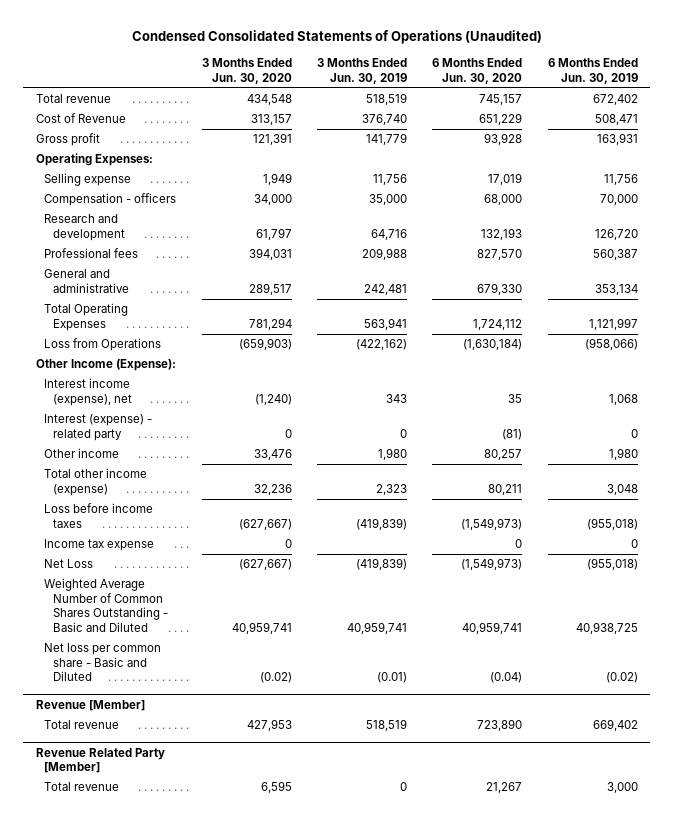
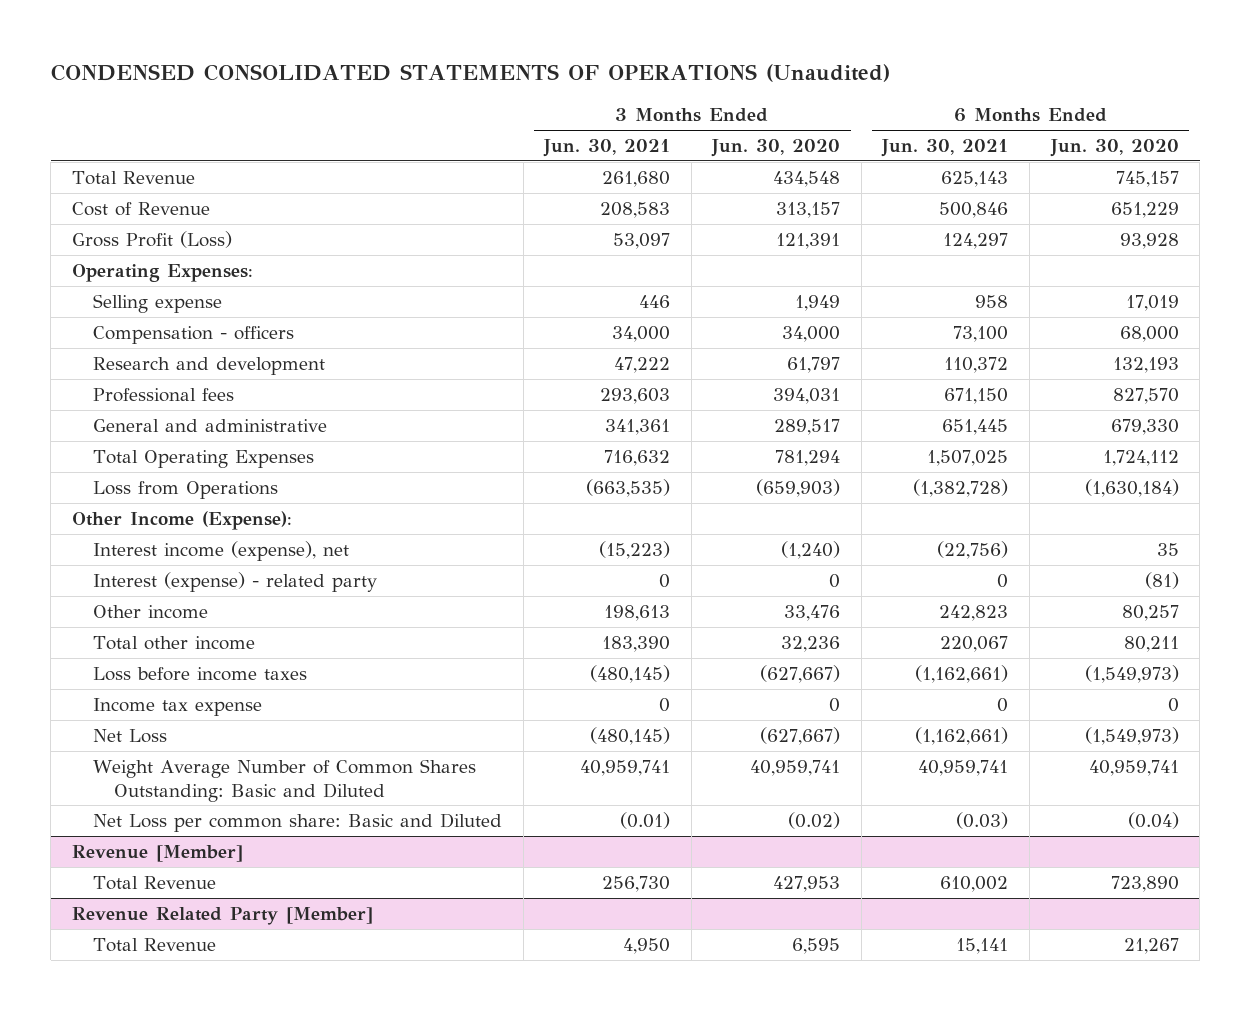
- Condensed Consolidated Statements of Operations (Unaudited)
+ CONDENSED CONSOLIDATED STATEMENTS OF OPERATIONS (Unaudited)
- | 3 Months Ended Jun. 30, 2020 | 3 Months Ended Jun. 30, 2019 | 6 Months Ended Jun. 30, 2020 | 6 Months Ended Jun. 30, 2019
+ | 3 Months Ended Jun. 30, 2021 | 3 Months Ended Jun. 30, 2020 | 6 Months Ended Jun. 30, 2021 | 6 Months Ended Jun. 30, 2020
- Total revenue | 434,548 | 518,519 | 745,157 | 672,402
+ Total Revenue | 261,680 | 434,548 | 625,143 | 745,157
- Gross profit | 121,391 | 141,779 | 93,928 | 163,931
+ Gross Profit (Loss) | 53,097 | 121,391 | 124,297 | 93,928
- Total other income (expense) | 32,236 | 2,323 | 80,211 | 3,048
+ Total other income | 183,390 | 32,236 | 220,067 | 80,211
- Weighted Average Number of Common Shares Outstanding - Basic and Diluted | 40,959,741 | 40,959,741 | 40,959,741 | 40,938,725
- Net loss per common share - Basic and Diluted | (0.02) | (0.01) | (0.04) | (0.02)
+ Weight Average Number of Common Shares Outstanding: Basic and Diluted | 40,959,741 | 40,959,741 | 40,959,741 | 40,959,741
+ Net Loss per common share: Basic and Diluted | (0.01) | (0.02) | (0.03) | (0.04)
@ Revenue [Member]
- Total revenue | 427,953 | 518,519 | 723,890 | 669,402
+ Total Revenue | 256,730 | 427,953 | 610,002 | 723,890
@ Revenue Related Party [Member]
- Total revenue | 6,595 | 0 | 21,267 | 3,000
+ Total Revenue | 4,950 | 6,595 | 15,141 | 21,267

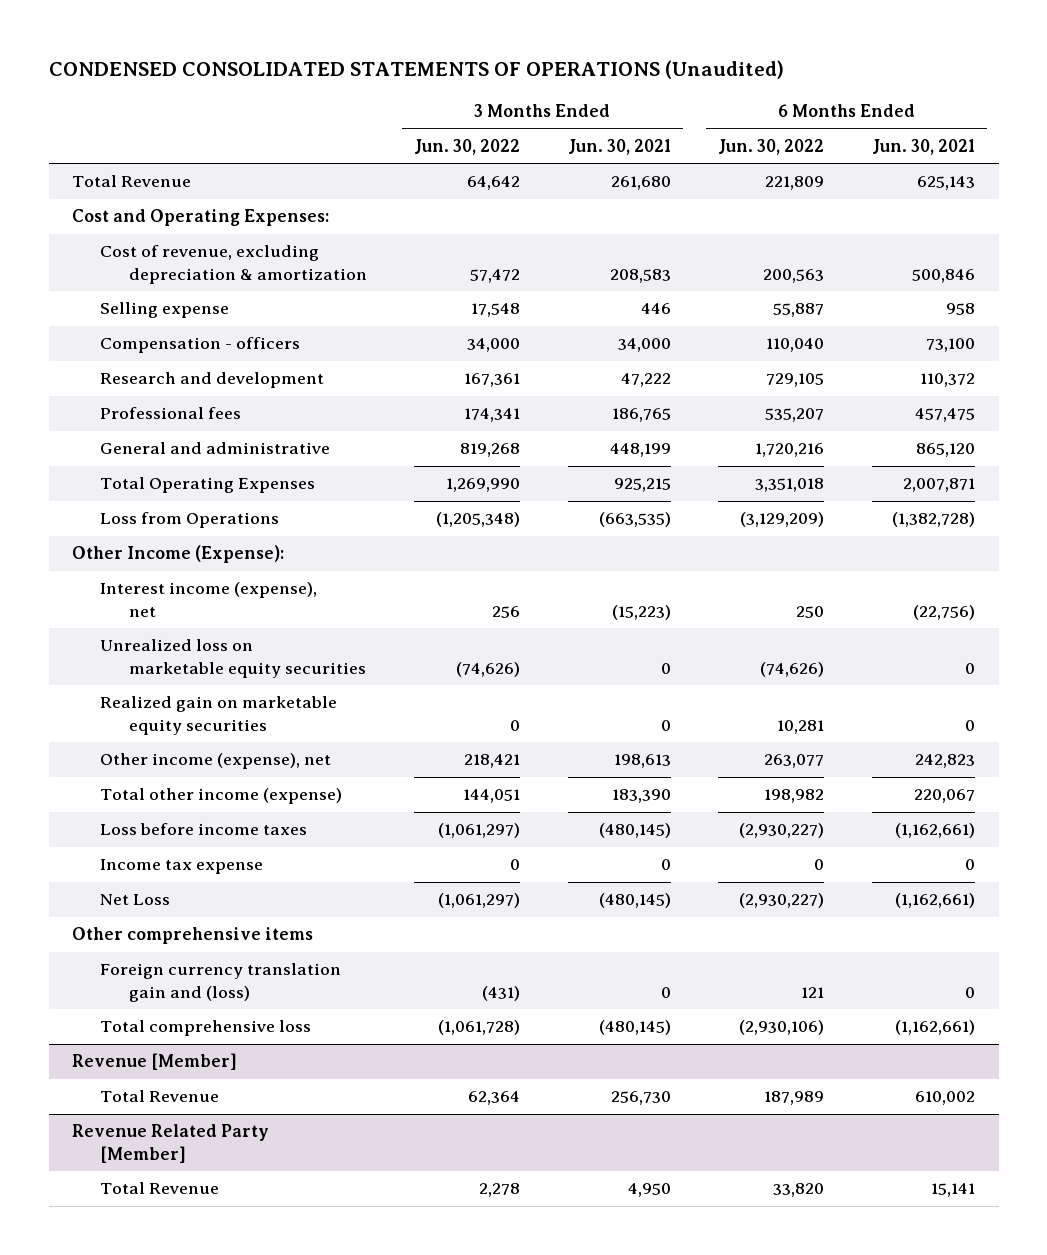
- | 3 Months Ended Jun. 30, 2021 | 3 Months Ended Jun. 30, 2020 | 6 Months Ended Jun. 30, 2021 | 6 Months Ended Jun. 30, 2020
+ | 3 Months Ended Jun. 30, 2022 | 3 Months Ended Jun. 30, 2021 | 6 Months Ended Jun. 30, 2022 | 6 Months Ended Jun. 30, 2021
- Cost of Revenue | 208,583 | 313,157 | 500,846 | 651,229
- Gross Profit (Loss) | 53,097 | 121,391 | 124,297 | 93,928
- Operating Expenses:
+ Cost and Operating Expenses:
+ Cost of revenue, excluding depreciation & amortization | 57,472 | 208,583 | 200,563 | 500,846
- Professional fees | 293,603 | 394,031 | 671,150 | 827,570
- General and administrative | 341,361 | 289,517 | 651,445 | 679,330
- Total Operating Expenses | 716,632 | 781,294 | 1,507,025 | 1,724,112
+ Professional fees | 174,341 | 186,765 | 535,207 | 457,475
+ General and administrative | 819,268 | 448,199 | 1,720,216 | 865,120
+ Total Operating Expenses | 1,269,990 | 925,215 | 3,351,018 | 2,007,871
- Interest (expense) - related party | 0 | 0 | 0 | (81)
- Other income | 198,613 | 33,476 | 242,823 | 80,257
- Total other income | 183,390 | 32,236 | 220,067 | 80,211
+ Unrealized loss on marketable equity securities | (74,626) | 0 | (74,626) | 0
+ Realized gain on marketable equity securities | 0 | 0 | 10,281 | 0
+ Other income (expense), net | 218,421 | 198,613 | 263,077 | 242,823
+ Total other income (expense) | 144,051 | 183,390 | 198,982 | 220,067
- Weight Average Number of Common Shares Outstanding: Basic and Diluted | 40,959,741 | 40,959,741 | 40,959,741 | 40,959,741
- Net Loss per common share: Basic and Diluted | (0.01) | (0.02) | (0.03) | (0.04)
+ Other comprehensive items
+ Foreign currency translation gain and (loss) | (431) | 0 | 121 | 0
+ Total comprehensive loss | (1,061,728) | (480,145) | (2,930,106) | (1,162,661)

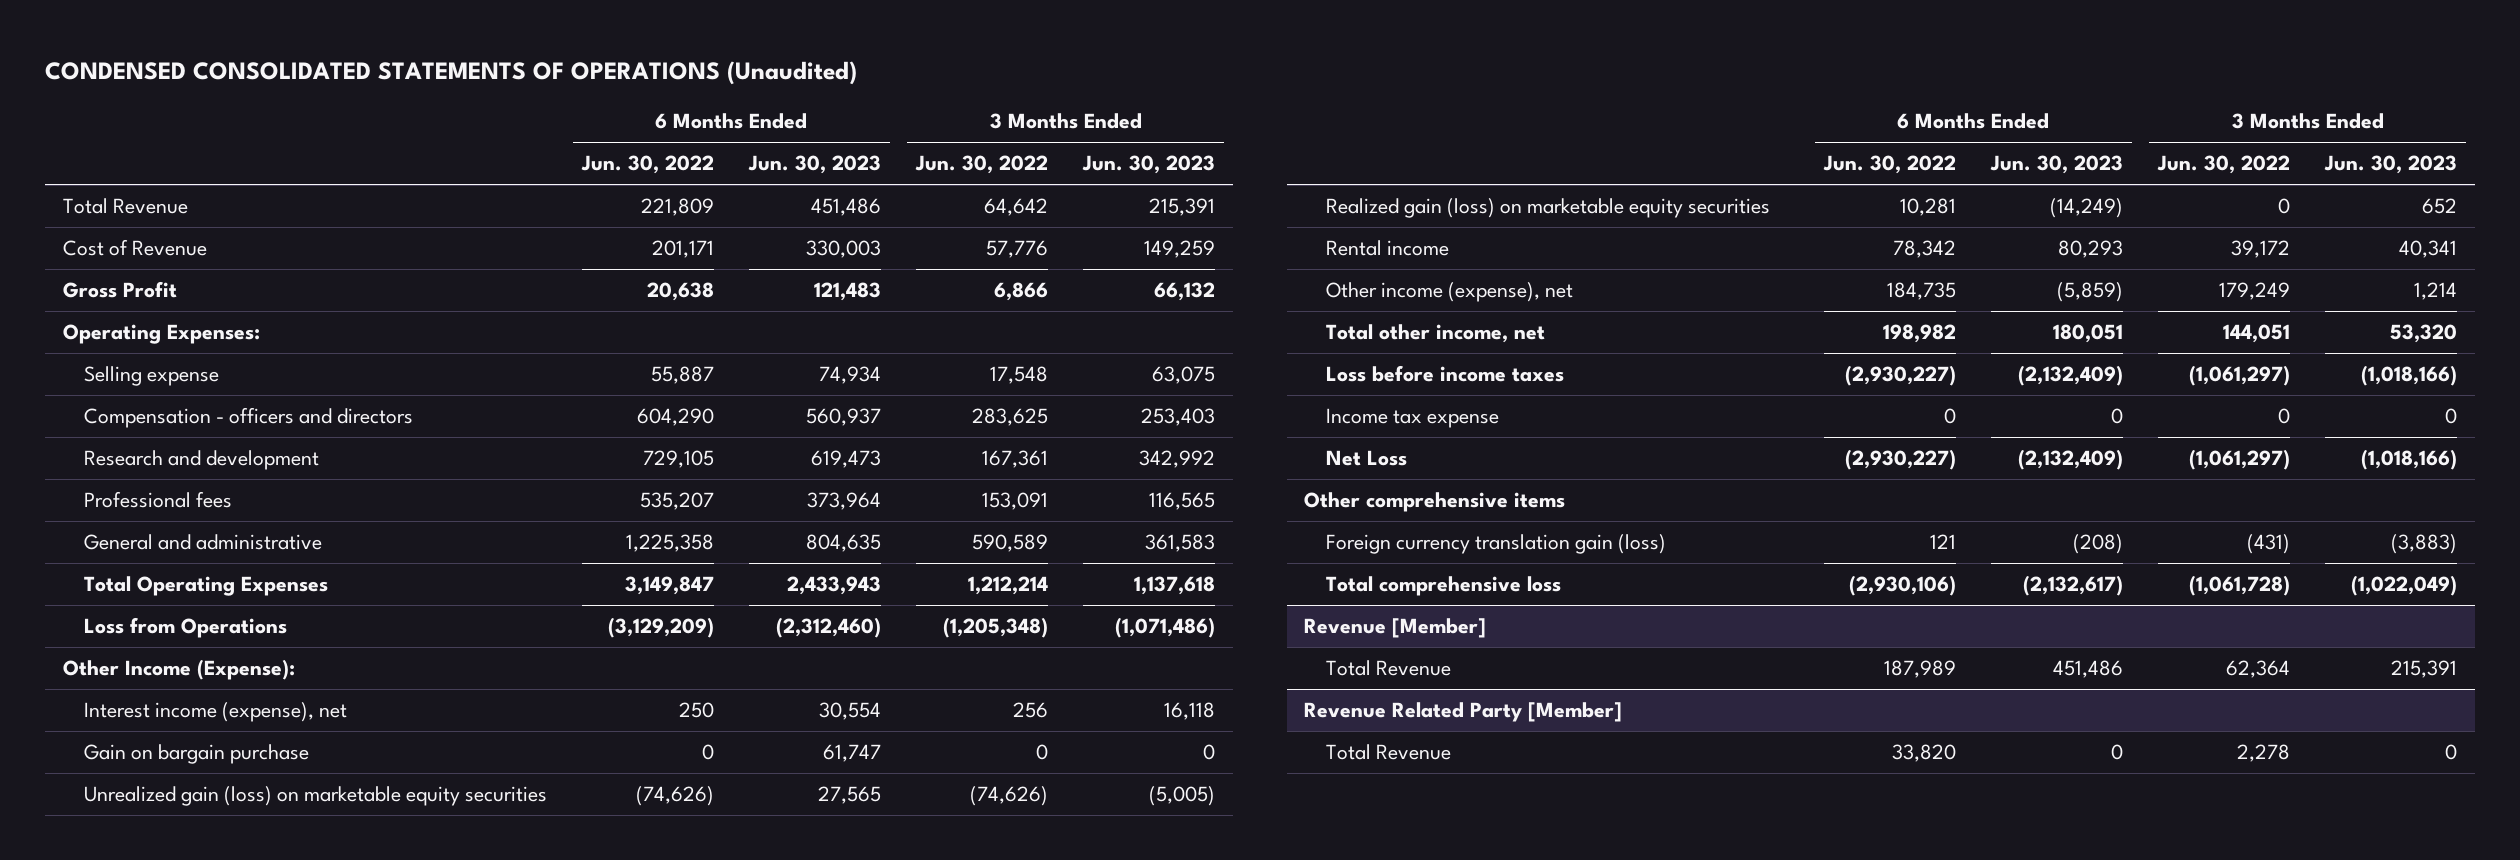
- | 3 Months Ended Jun. 30, 2022 | 3 Months Ended Jun. 30, 2021 | 6 Months Ended Jun. 30, 2022 | 6 Months Ended Jun. 30, 2021
+ | 6 Months Ended Jun. 30, 2022 | 6 Months Ended Jun. 30, 2023 | 3 Months Ended Jun. 30, 2022 | 3 Months Ended Jun. 30, 2023
- Cost and Operating Expenses:
- Cost of revenue, excluding depreciation & amortization | 57,472 | 208,583 | 200,563 | 500,846
+ Cost of Revenue | 201,171 | 330,003 | 57,776 | 149,259
+ Gross Profit | 20,638 | 121,483 | 6,866 | 66,132
+ Operating Expenses:
- Compensation - officers | 34,000 | 34,000 | 110,040 | 73,100
+ Compensation - officers and directors | 604,290 | 560,937 | 283,625 | 253,403
- Professional fees | 174,341 | 186,765 | 535,207 | 457,475
- General and administrative | 819,268 | 448,199 | 1,720,216 | 865,120
- Total Operating Expenses | 1,269,990 | 925,215 | 3,351,018 | 2,007,871
+ Professional fees | 535,207 | 373,964 | 153,091 | 116,565
+ General and administrative | 1,225,358 | 804,635 | 590,589 | 361,583
+ Total Operating Expenses | 3,149,847 | 2,433,943 | 1,212,214 | 1,137,618
- Unrealized loss on marketable equity securities | (74,626) | 0 | (74,626) | 0
- Realized gain on marketable equity securities | 0 | 0 | 10,281 | 0
- Other income (expense), net | 218,421 | 198,613 | 263,077 | 242,823
- Total other income (expense) | 144,051 | 183,390 | 198,982 | 220,067
+ Gain on bargain purchase | 0 | 61,747 | 0 | 0
+ Unrealized gain (loss) on marketable equity securities | (74,626) | 27,565 | (74,626) | (5,005)
+ Realized gain (loss) on marketable equity securities | 10,281 | (14,249) | 0 | 652
+ Rental income | 78,342 | 80,293 | 39,172 | 40,341
+ Other income (expense), net | 184,735 | (5,859) | 179,249 | 1,214
+ Total other income, net | 198,982 | 180,051 | 144,051 | 53,320
- Foreign currency translation gain and (loss) | (431) | 0 | 121 | 0
+ Foreign currency translation gain (loss) | 121 | (208) | (431) | (3,883)

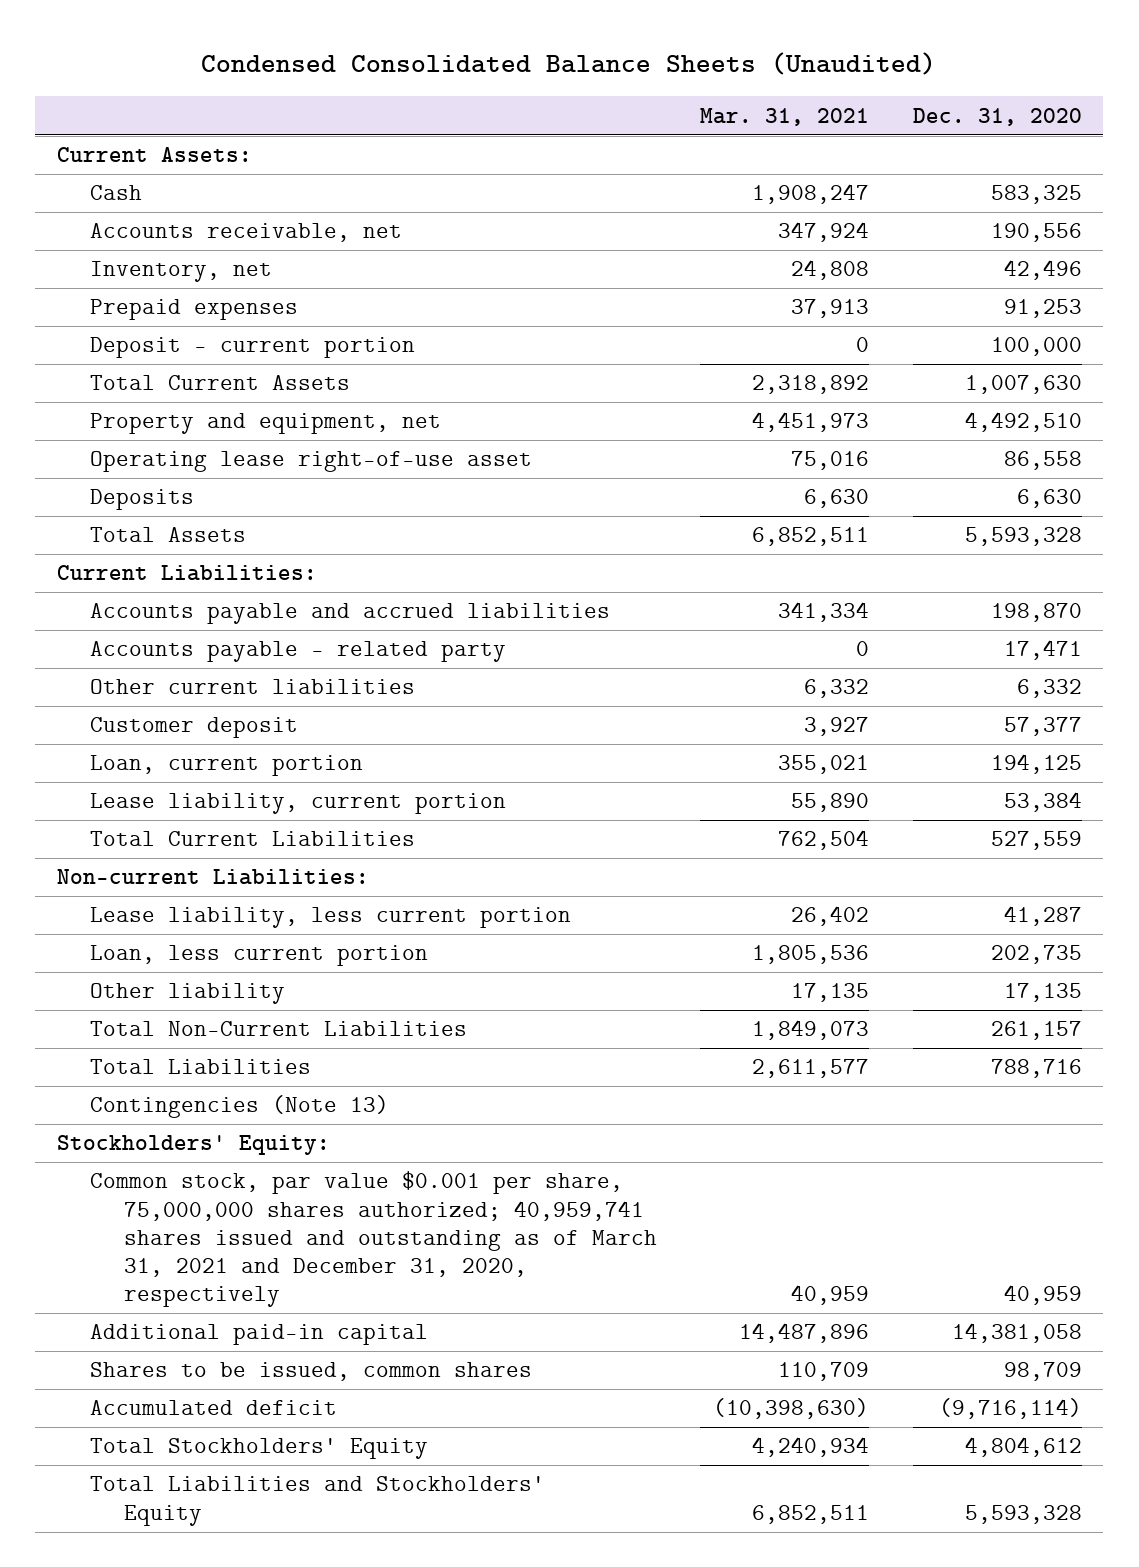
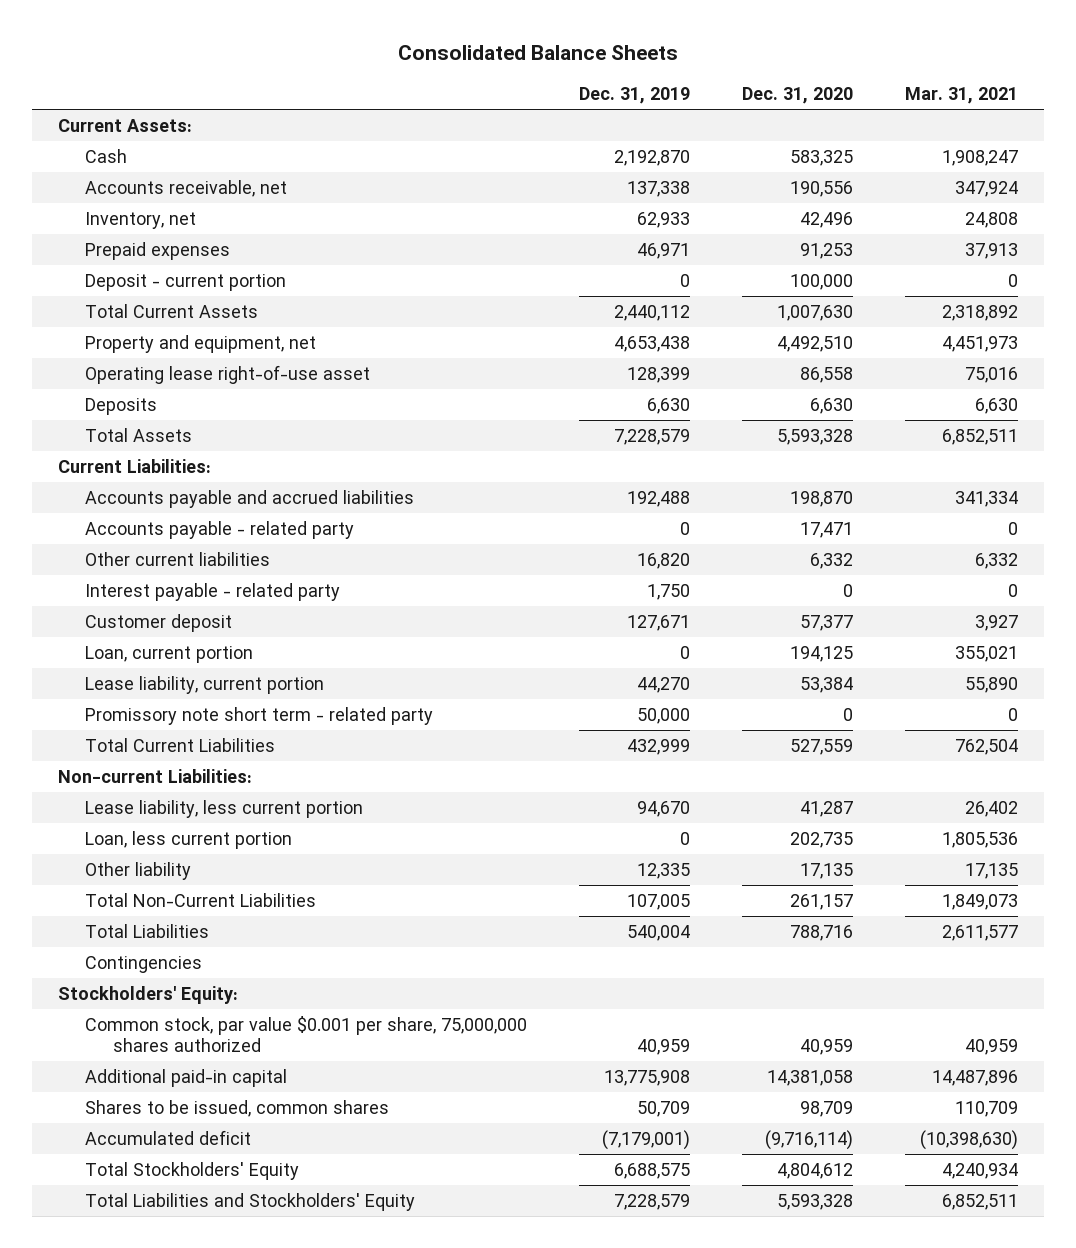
- Condensed Consolidated Balance Sheets (Unaudited)
+ Consolidated Balance Sheets
- | Mar. 31, 2021 | Dec. 31, 2020
+ | Dec. 31, 2019 | Dec. 31, 2020 | Mar. 31, 2021
+ Interest payable - related party | 1,750 | 0 | 0
+ Promissory note short term - related party | 50,000 | 0 | 0
- Contingencies (Note 13)
+ Contingencies
- Common stock, par value $0.001 per share, 75,000,000 shares authorized; 40,959,741 shares issued and outstanding as of March 31, 2021 and December 31, 2020, respectively | 40,959 | 40,959
+ Common stock, par value $0.001 per share, 75,000,000 shares authorized | 40,959 | 40,959 | 40,959

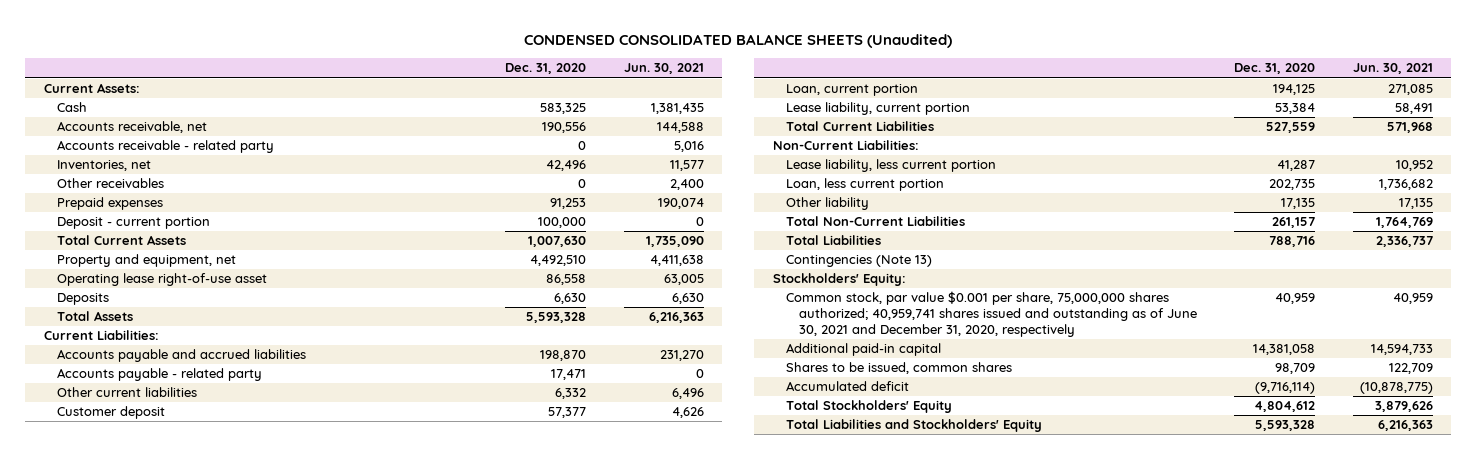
- Consolidated Balance Sheets
+ CONDENSED CONSOLIDATED BALANCE SHEETS (Unaudited)
- | Dec. 31, 2019 | Dec. 31, 2020 | Mar. 31, 2021
+ | Dec. 31, 2020 | Jun. 30, 2021
- Inventory, net | 62,933 | 42,496 | 24,808
+ Accounts receivable - related party | 0 | 5,016
+ Inventories, net | 42,496 | 11,577
+ Other receivables | 0 | 2,400
- Interest payable - related party | 1,750 | 0 | 0
- Promissory note short term - related party | 50,000 | 0 | 0
- Non-current Liabilities:
+ Non-Current Liabilities:
- Contingencies
+ Contingencies (Note 13)
- Common stock, par value $0.001 per share, 75,000,000 shares authorized | 40,959 | 40,959 | 40,959
+ Common stock, par value $0.001 per share, 75,000,000 shares authorized; 40,959,741 shares issued and outstanding as of June 30, 2021 and December 31, 2020, respectively | 40,959 | 40,959

